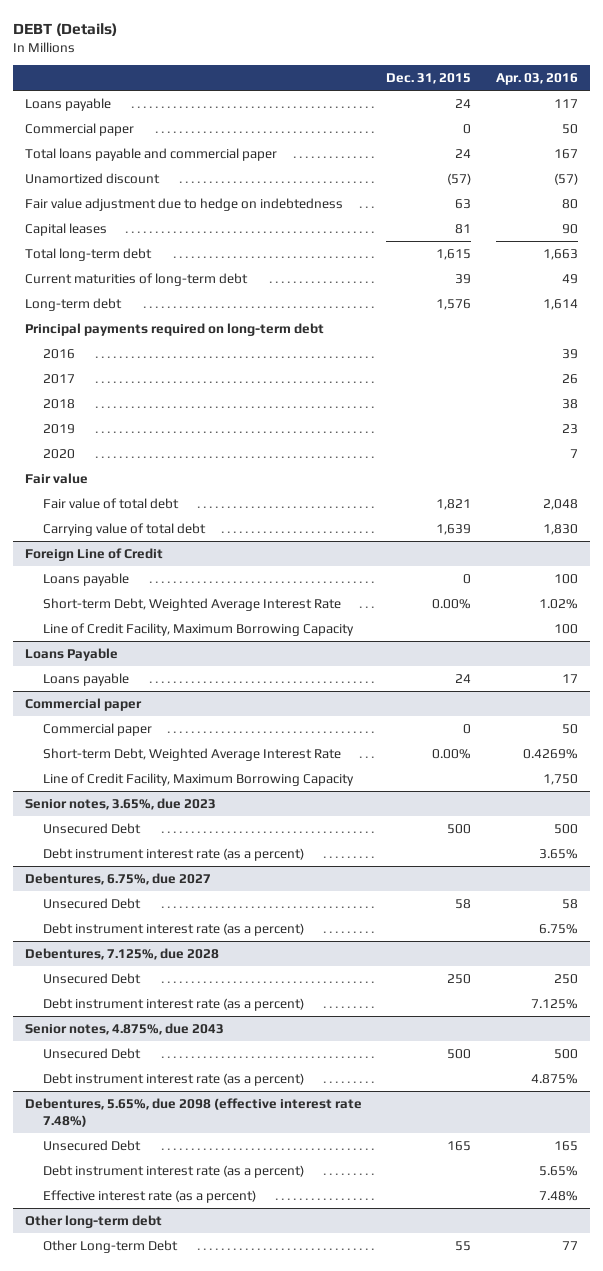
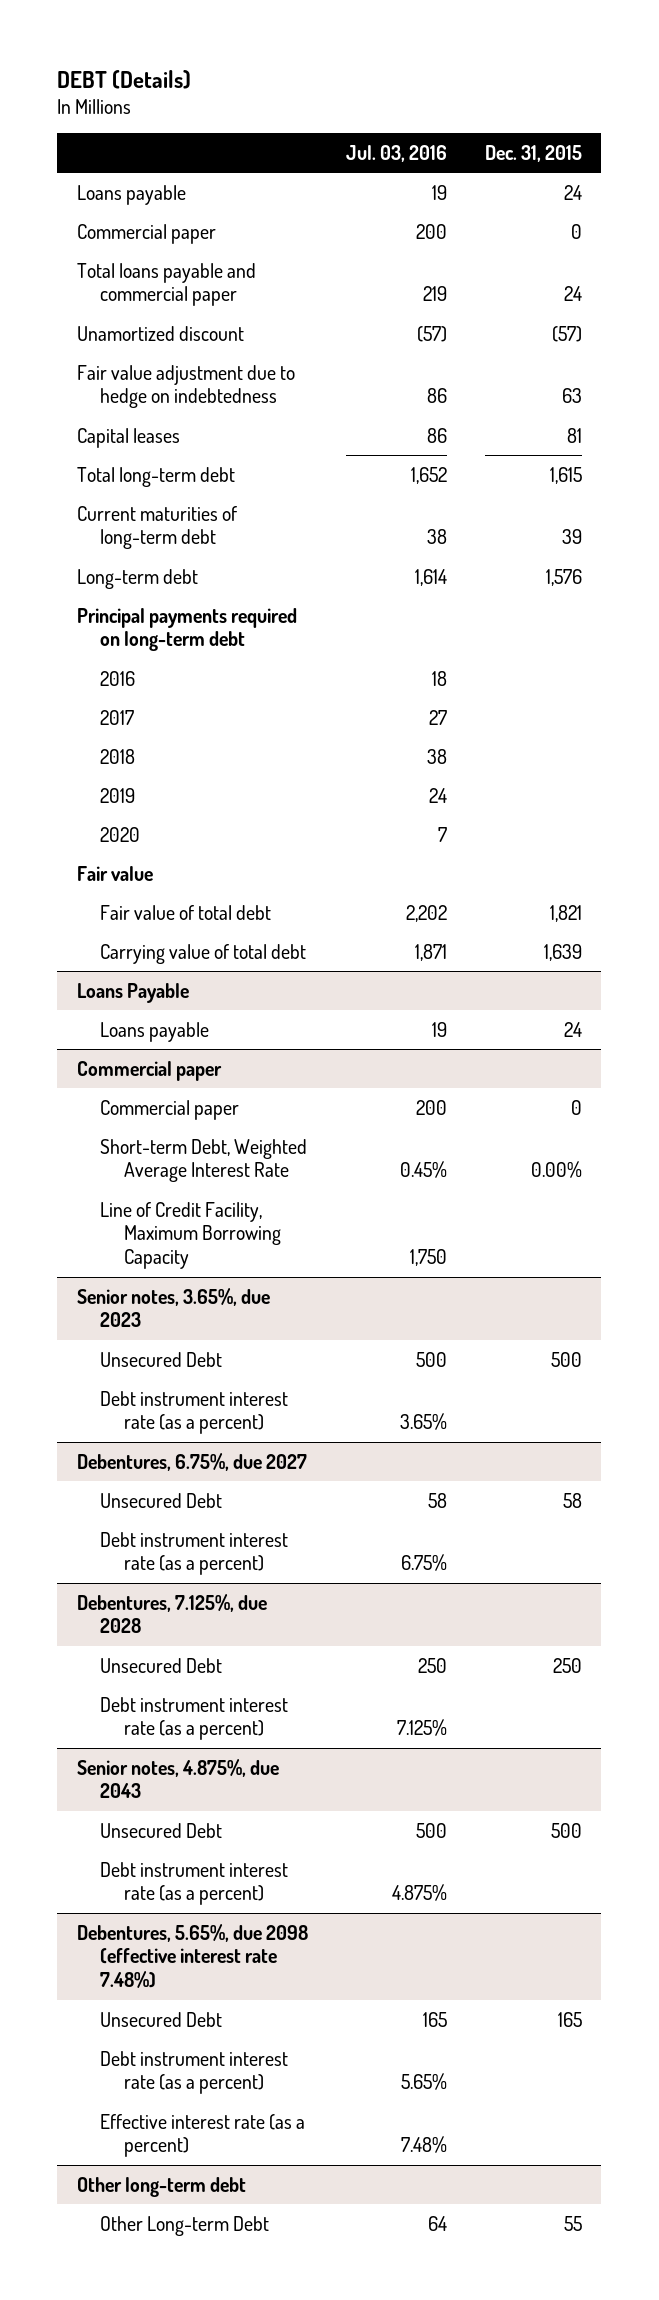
- | Dec. 31, 2015 | Apr. 03, 2016
+ | Jul. 03, 2016 | Dec. 31, 2015
- Foreign Line of Credit
- Loans payable | 0 | 100
- Short-term Debt, Weighted Average Interest Rate | 0.00% | 1.02%
- Line of Credit Facility, Maximum Borrowing Capacity | | 100

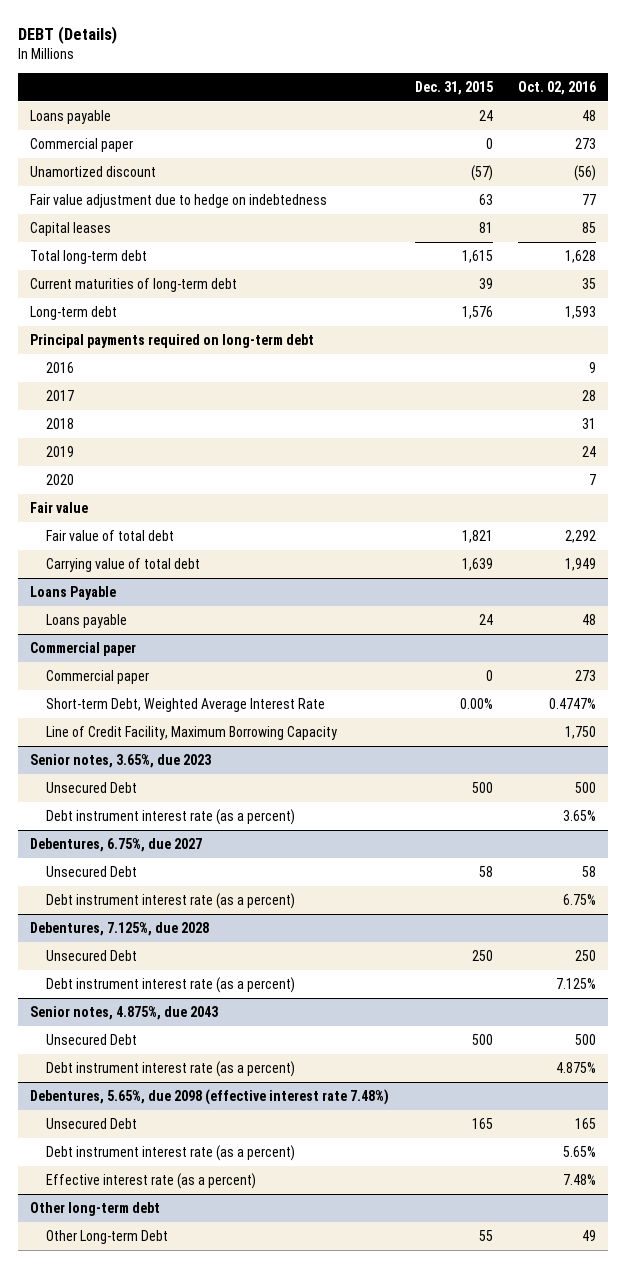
- | Jul. 03, 2016 | Dec. 31, 2015
+ | Dec. 31, 2015 | Oct. 02, 2016
- Total loans payable and commercial paper | 219 | 24

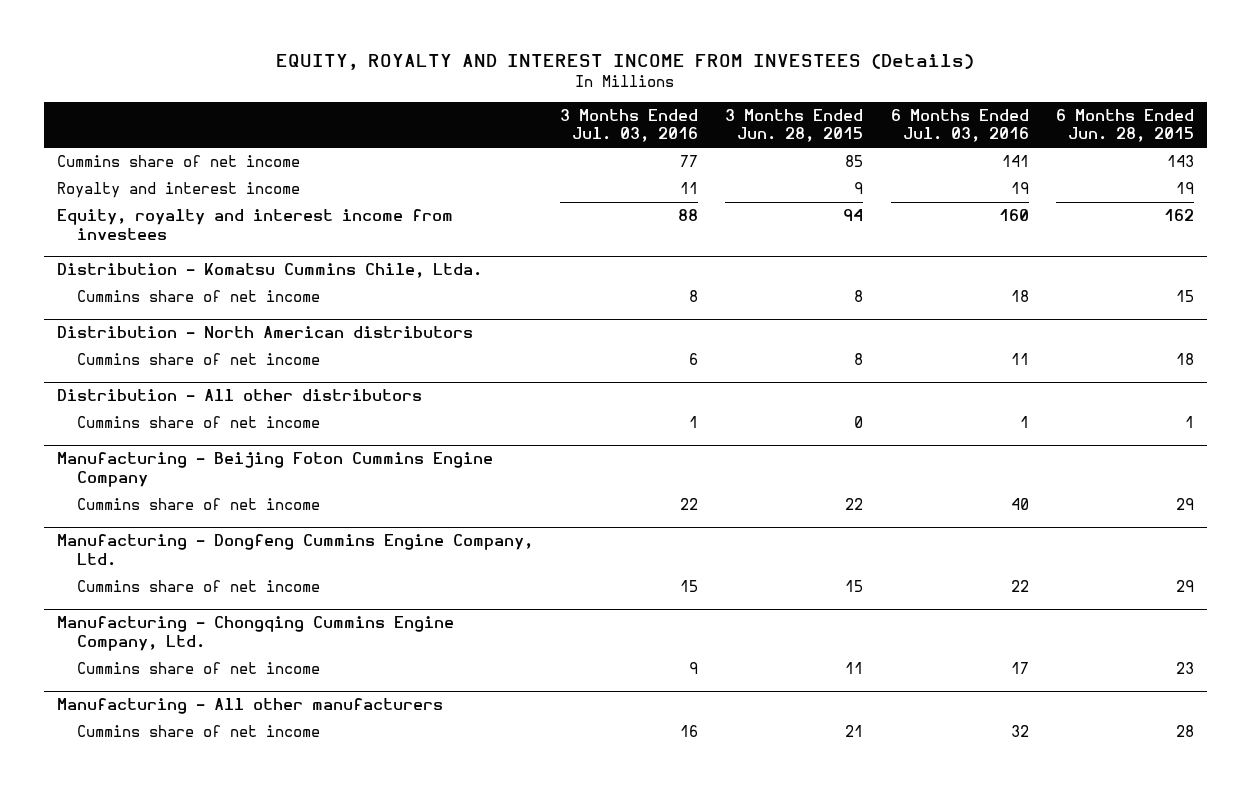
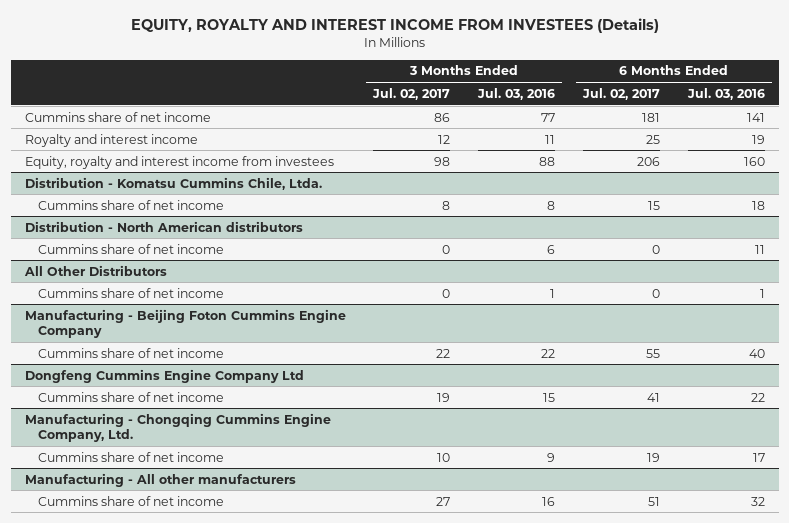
- | 3 Months Ended Jul. 03, 2016 | 3 Months Ended Jun. 28, 2015 | 6 Months Ended Jul. 03, 2016 | 6 Months Ended Jun. 28, 2015
+ | 3 Months Ended Jul. 02, 2017 | 3 Months Ended Jul. 03, 2016 | 6 Months Ended Jul. 02, 2017 | 6 Months Ended Jul. 03, 2016
- Distribution - All other distributors
+ All Other Distributors
- Manufacturing - Dongfeng Cummins Engine Company, Ltd.
+ Dongfeng Cummins Engine Company Ltd

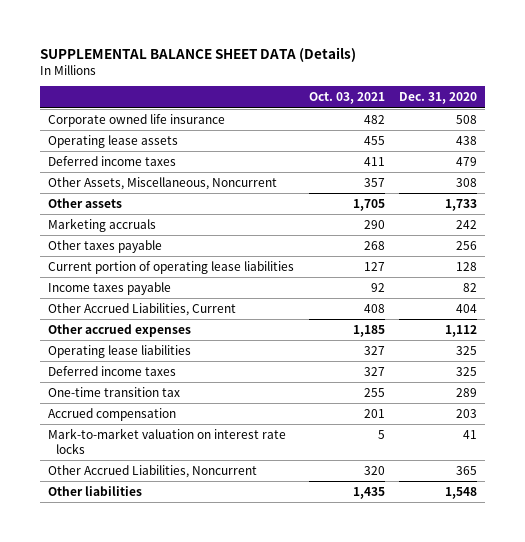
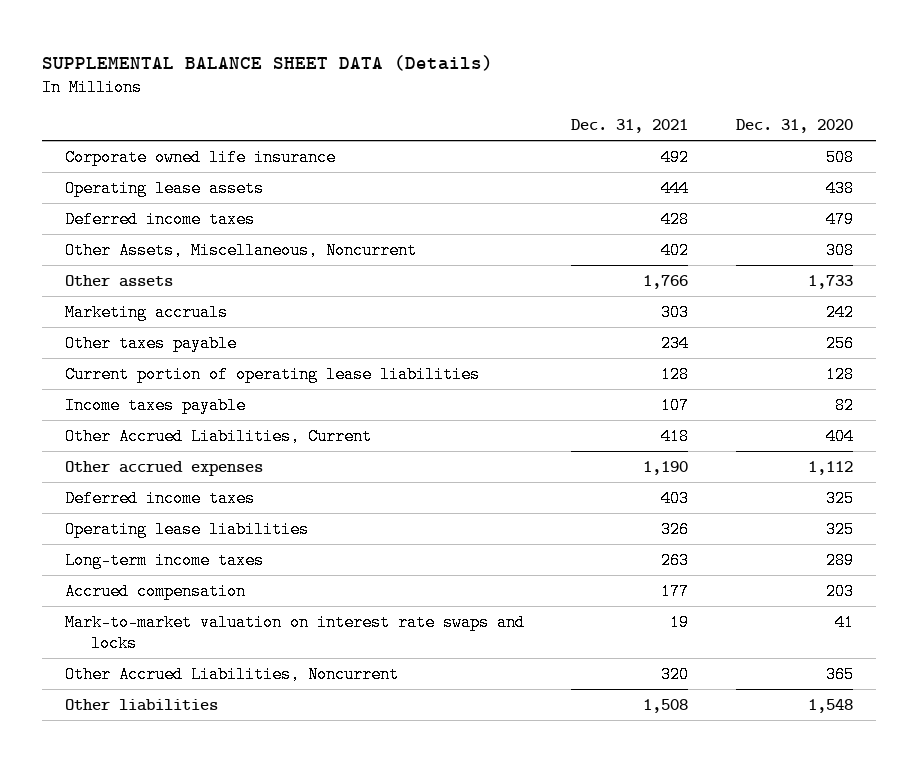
- | Oct. 03, 2021 | Dec. 31, 2020
+ | Dec. 31, 2021 | Dec. 31, 2020
- One-time transition tax | 255 | 289
moved down: Operating lease liabilities | 326 | 325
+ Long-term income taxes | 263 | 289
- Mark-to-market valuation on interest rate locks | 5 | 41
+ Mark-to-market valuation on interest rate swaps and locks | 19 | 41

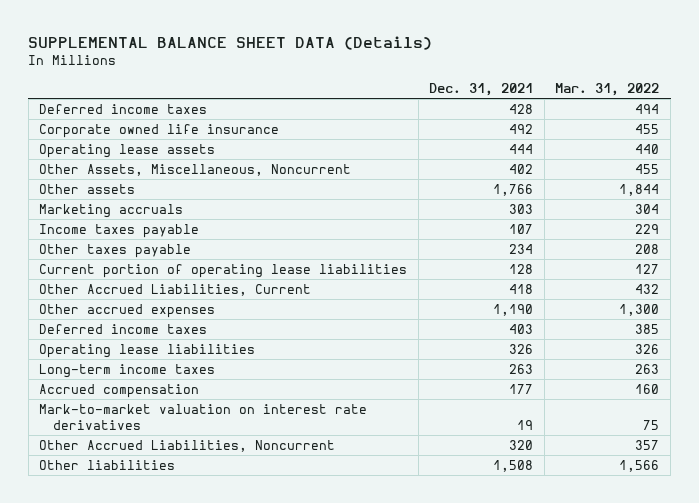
- | Dec. 31, 2021 | Dec. 31, 2020
+ | Dec. 31, 2021 | Mar. 31, 2022
moved up: Deferred income taxes | 428 | 494
moved up: Income taxes payable | 107 | 229
- Mark-to-market valuation on interest rate swaps and locks | 19 | 41
+ Mark-to-market valuation on interest rate derivatives | 19 | 75

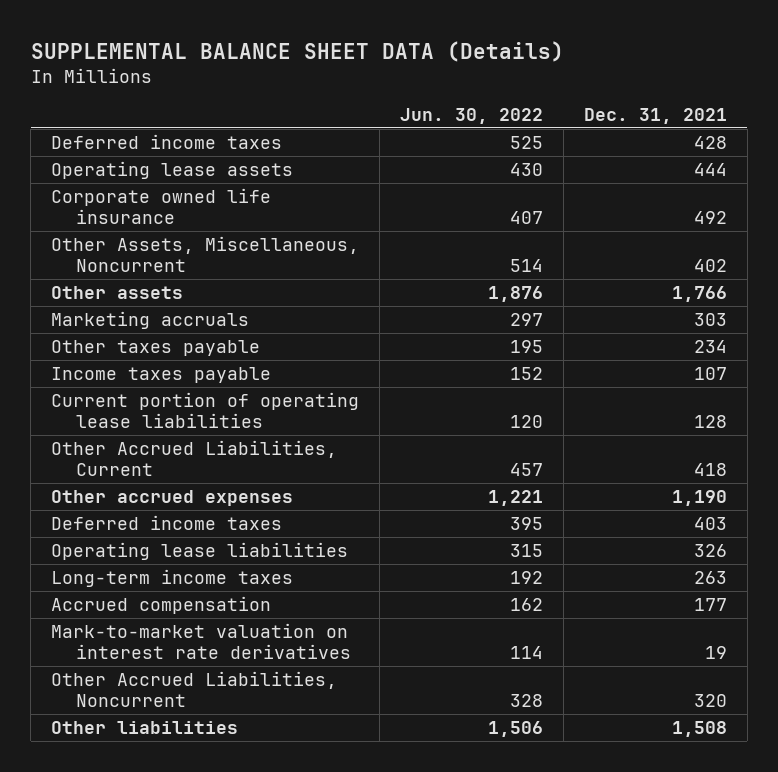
- | Dec. 31, 2021 | Mar. 31, 2022
+ | Jun. 30, 2022 | Dec. 31, 2021
moved down: Corporate owned life insurance | 407 | 492
moved down: Income taxes payable | 152 | 107

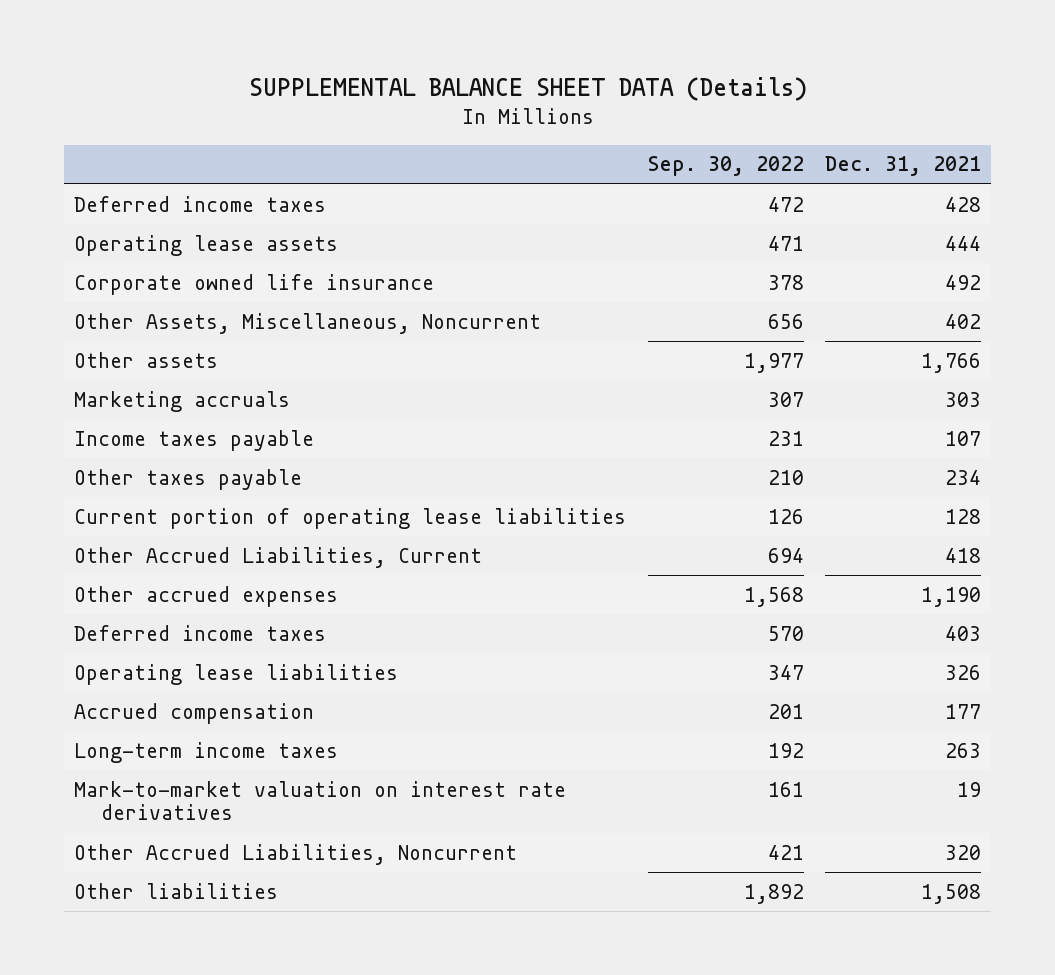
- | Jun. 30, 2022 | Dec. 31, 2021
+ | Sep. 30, 2022 | Dec. 31, 2021
moved down: Other taxes payable | 210 | 234
moved down: Long-term income taxes | 192 | 263

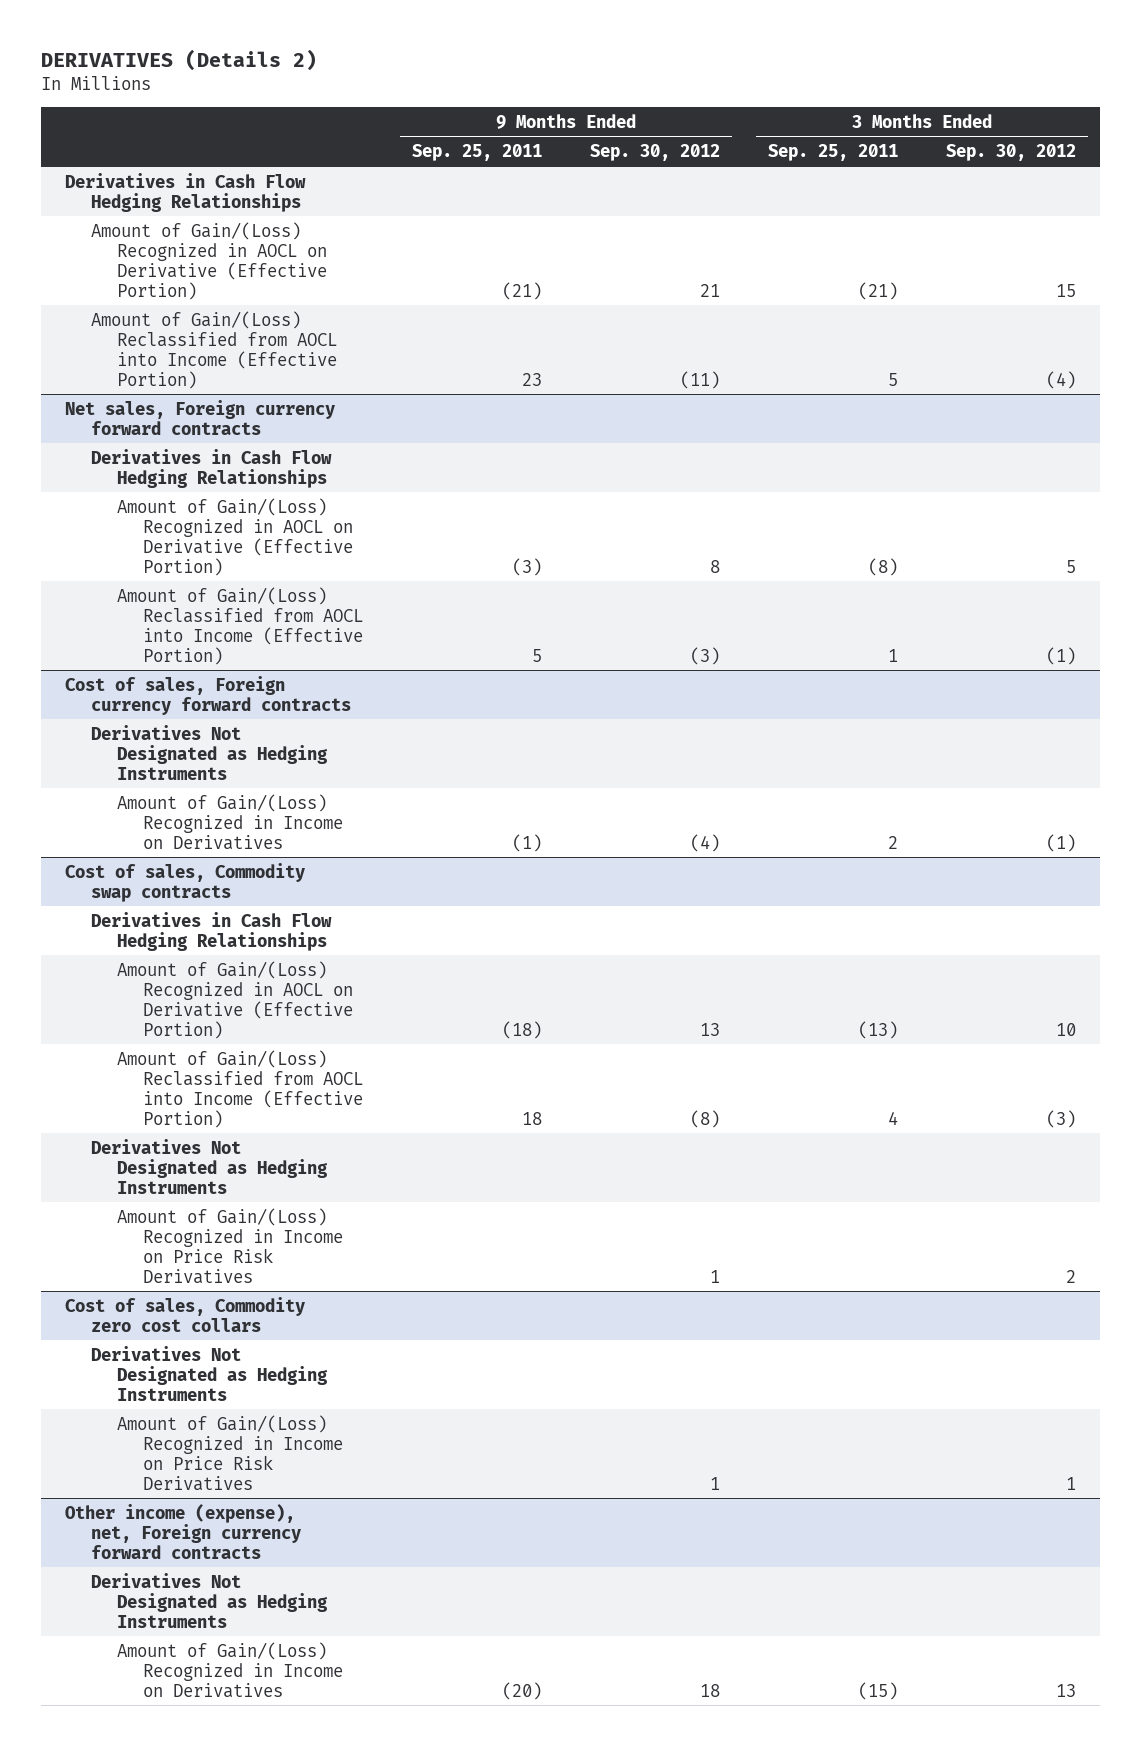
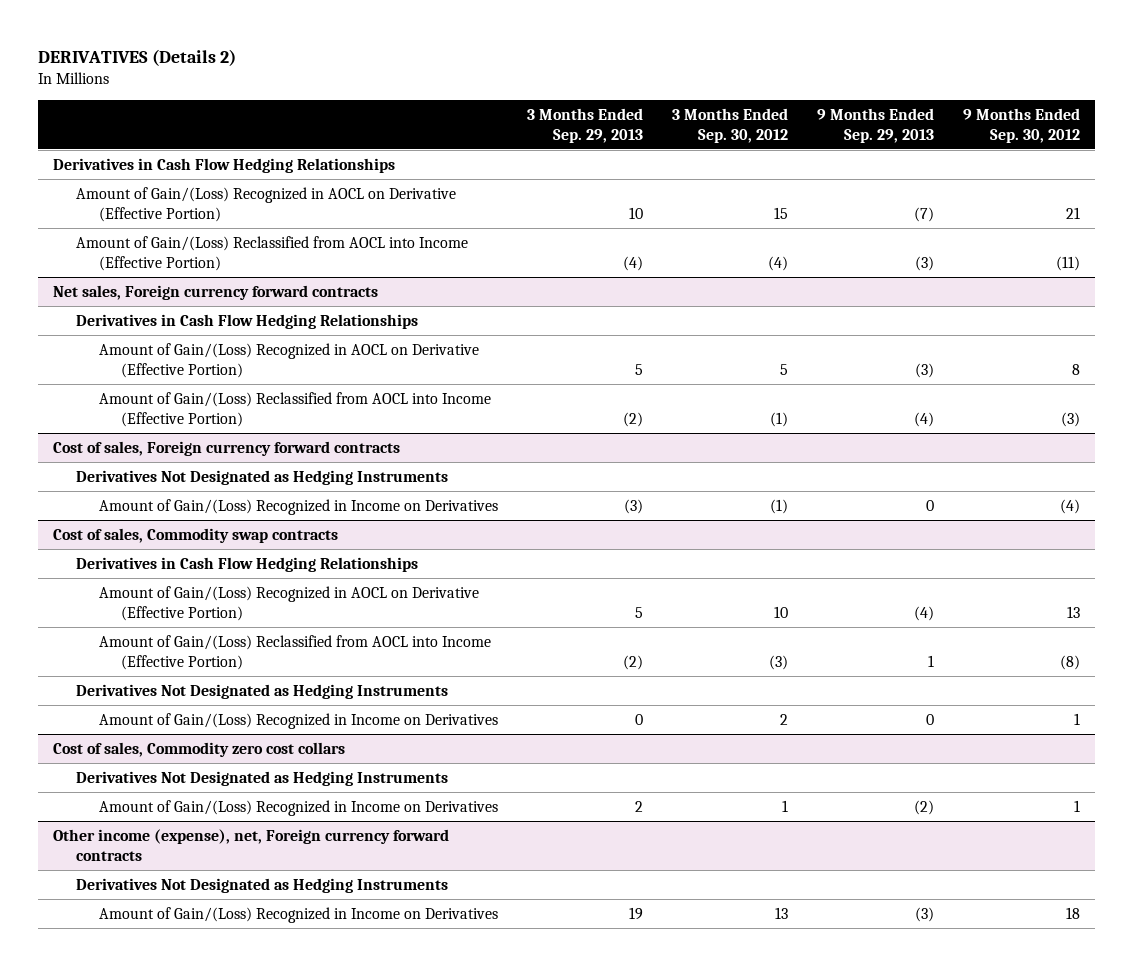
- | 9 Months Ended Sep. 25, 2011 | 9 Months Ended Sep. 30, 2012 | 3 Months Ended Sep. 25, 2011 | 3 Months Ended Sep. 30, 2012
+ | 3 Months Ended Sep. 29, 2013 | 3 Months Ended Sep. 30, 2012 | 9 Months Ended Sep. 29, 2013 | 9 Months Ended Sep. 30, 2012
@ Cost of sales, Commodity swap contracts
- Amount of Gain/(Loss) Recognized in Income on Price Risk Derivatives | | 1 | | 2
+ Amount of Gain/(Loss) Recognized in Income on Derivatives | 0 | 2 | 0 | 1
@ Cost of sales, Commodity zero cost collars
- Amount of Gain/(Loss) Recognized in Income on Price Risk Derivatives | | 1 | | 1
+ Amount of Gain/(Loss) Recognized in Income on Derivatives | 2 | 1 | (2) | 1

